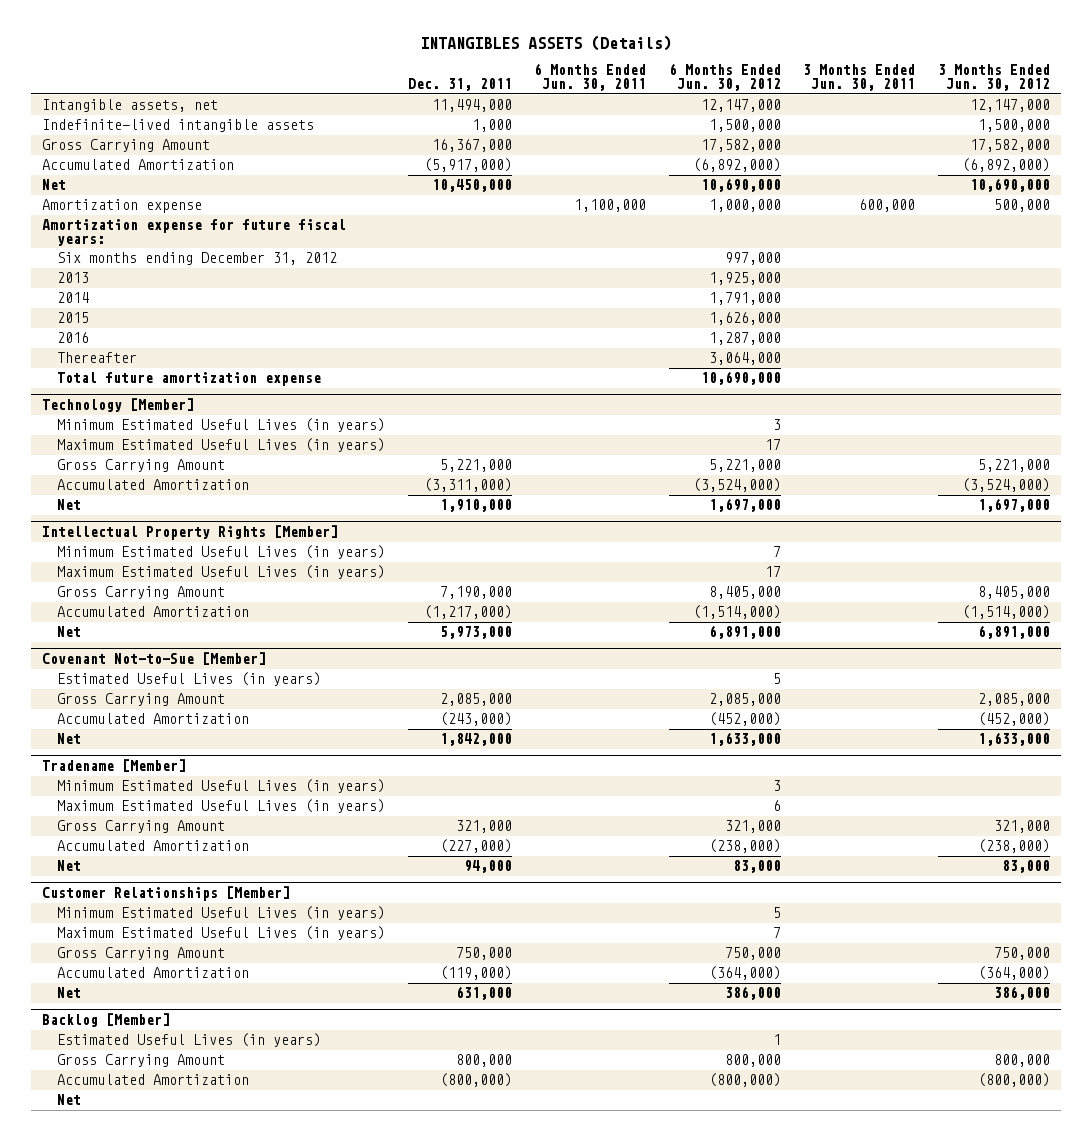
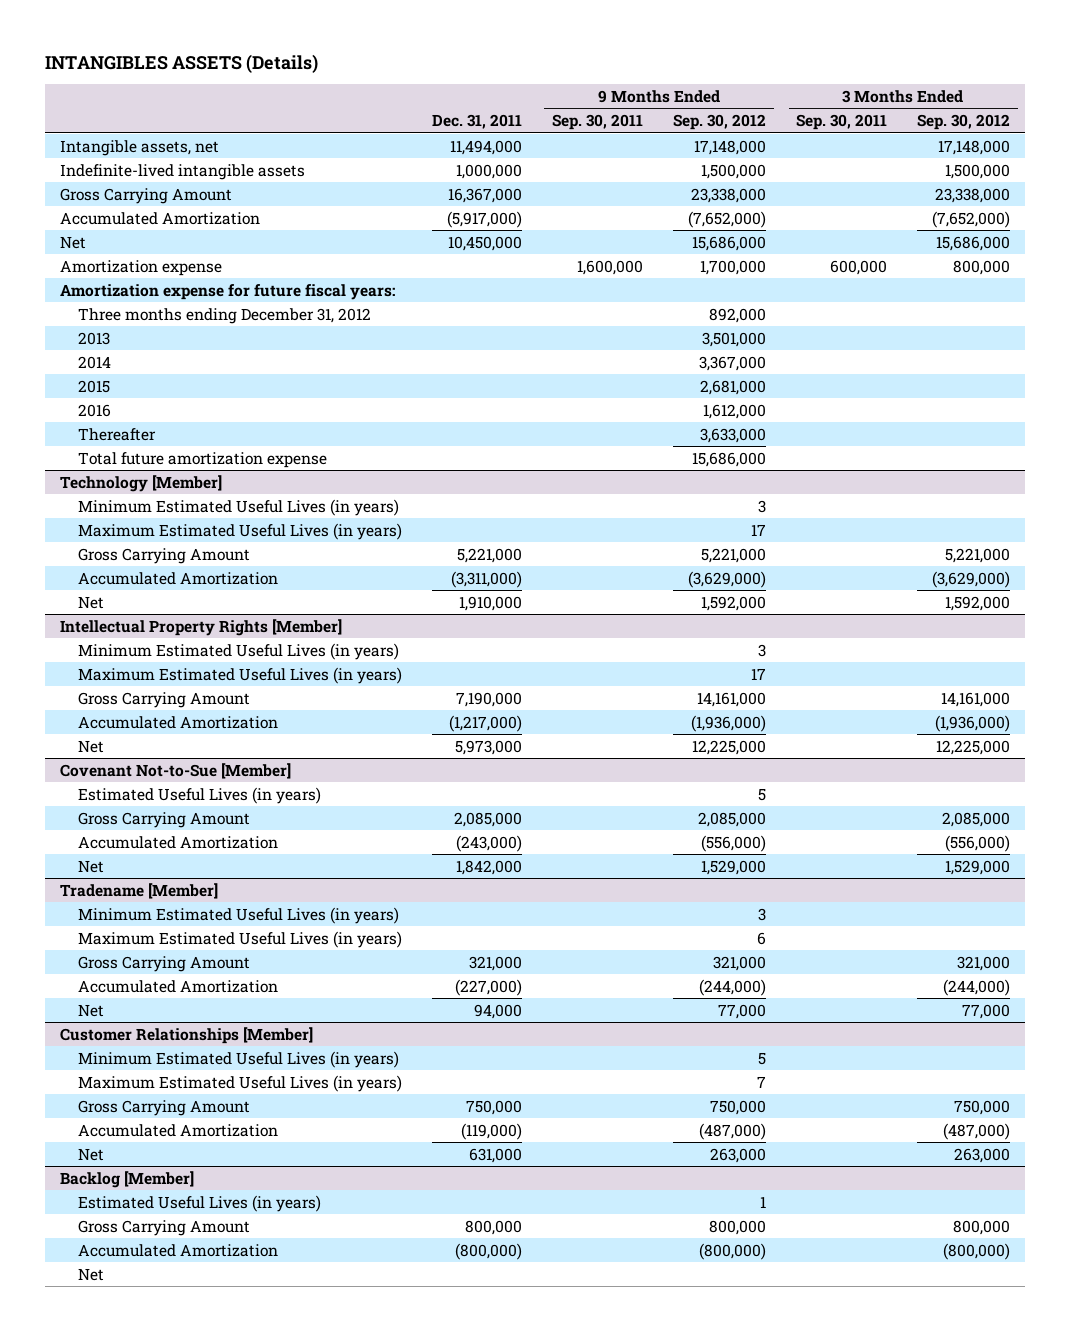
- | Dec. 31, 2011 | 6 Months Ended Jun. 30, 2011 | 6 Months Ended Jun. 30, 2012 | 3 Months Ended Jun. 30, 2011 | 3 Months Ended Jun. 30, 2012
+ | Dec. 31, 2011 | 9 Months Ended Sep. 30, 2011 | 9 Months Ended Sep. 30, 2012 | 3 Months Ended Sep. 30, 2011 | 3 Months Ended Sep. 30, 2012
- Indefinite-lived intangible assets | 1,000 | | 1,500,000 | | 1,500,000
+ Indefinite-lived intangible assets | 1,000,000 | | 1,500,000 | | 1,500,000
- Six months ending December 31, 2012 | | | 997,000 | |
+ Three months ending December 31, 2012 | | | 892,000 | |

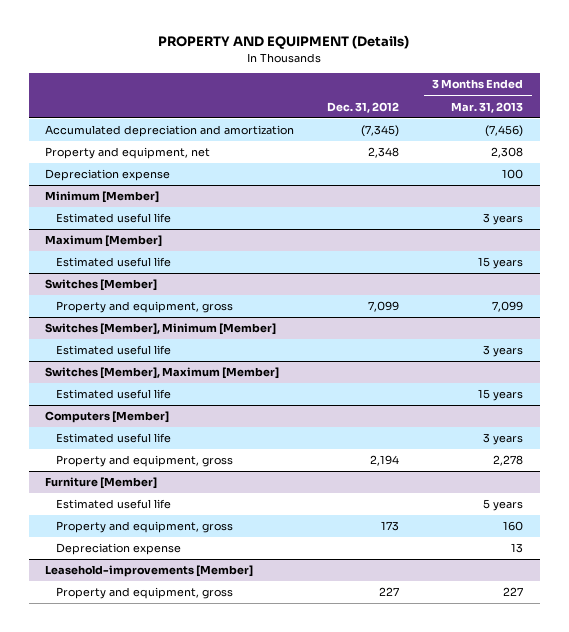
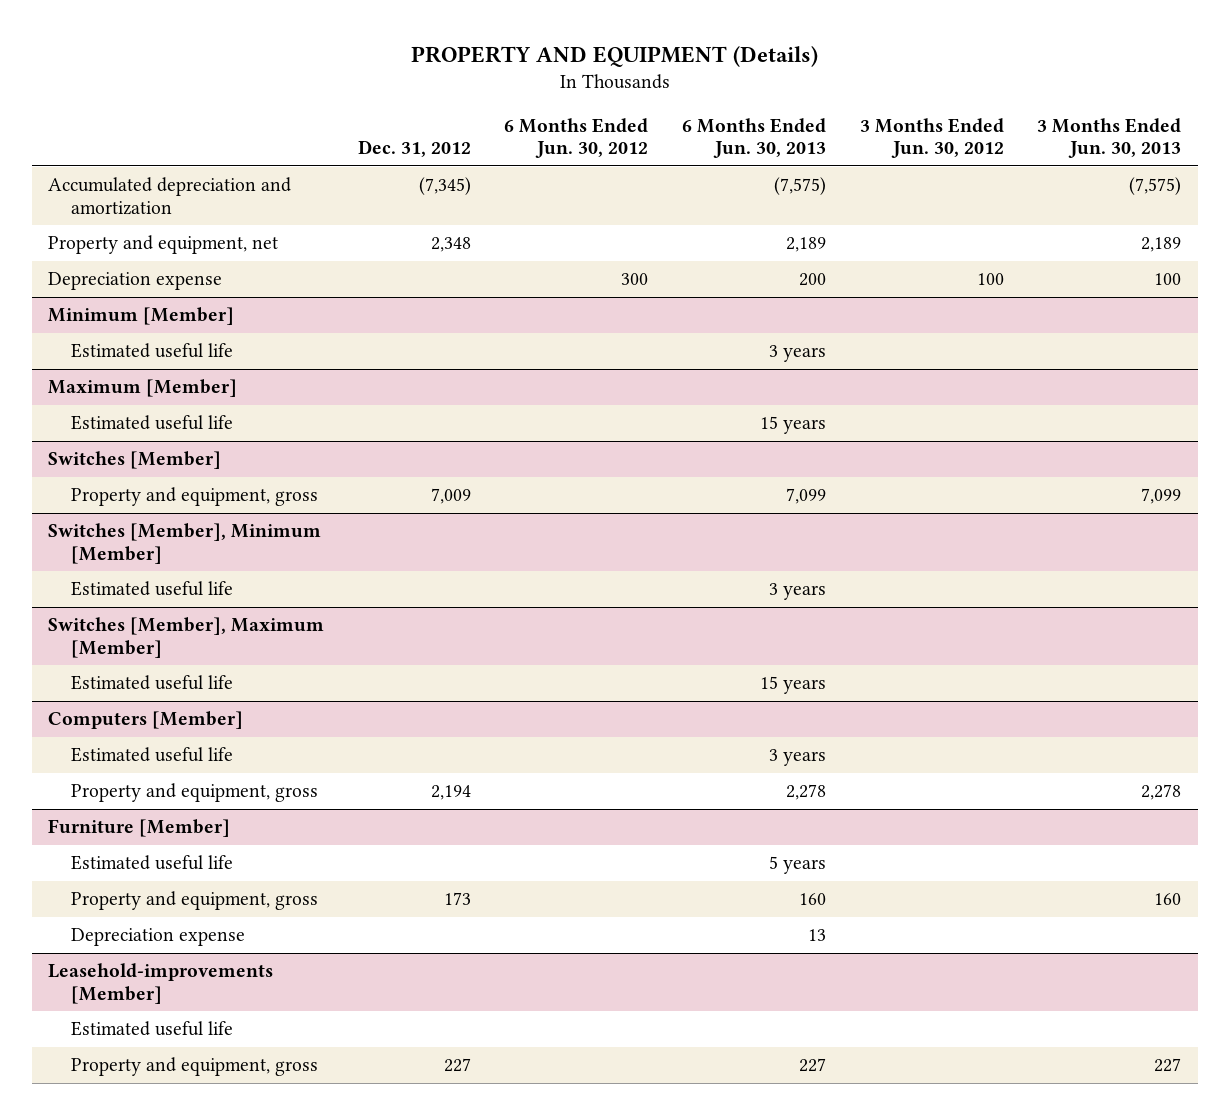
- | Dec. 31, 2012 | 3 Months Ended Mar. 31, 2013
+ | Dec. 31, 2012 | 6 Months Ended Jun. 30, 2012 | 6 Months Ended Jun. 30, 2013 | 3 Months Ended Jun. 30, 2012 | 3 Months Ended Jun. 30, 2013
@ Switches [Member]
- Property and equipment, gross | 7,099 | 7,099
+ Property and equipment, gross | 7,009 | | 7,099 | | 7,099
@ Leasehold-improvements [Member]
+ Estimated useful life

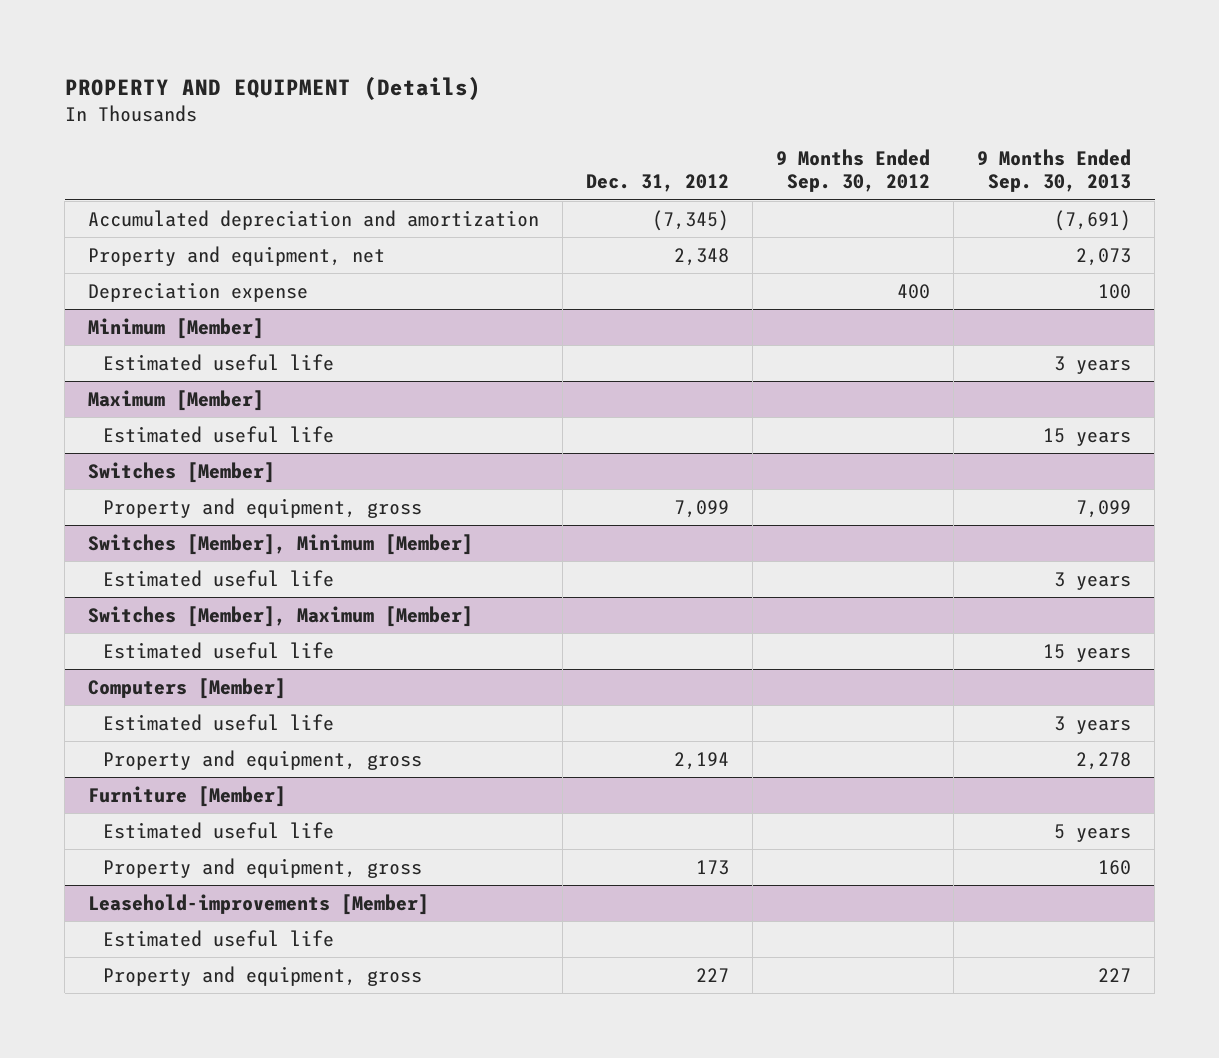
- | Dec. 31, 2012 | 6 Months Ended Jun. 30, 2012 | 6 Months Ended Jun. 30, 2013 | 3 Months Ended Jun. 30, 2012 | 3 Months Ended Jun. 30, 2013
+ | Dec. 31, 2012 | 9 Months Ended Sep. 30, 2012 | 9 Months Ended Sep. 30, 2013
@ Switches [Member]
- Property and equipment, gross | 7,009 | | 7,099 | | 7,099
+ Property and equipment, gross | 7,099 | | 7,099
@ Furniture [Member]
- Depreciation expense | | | 13 | |

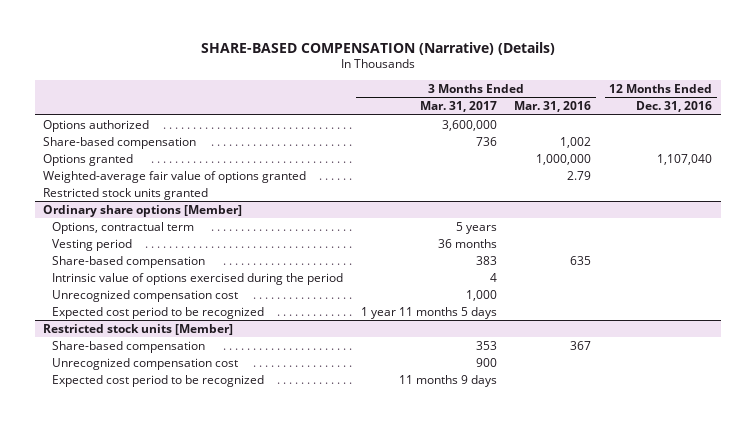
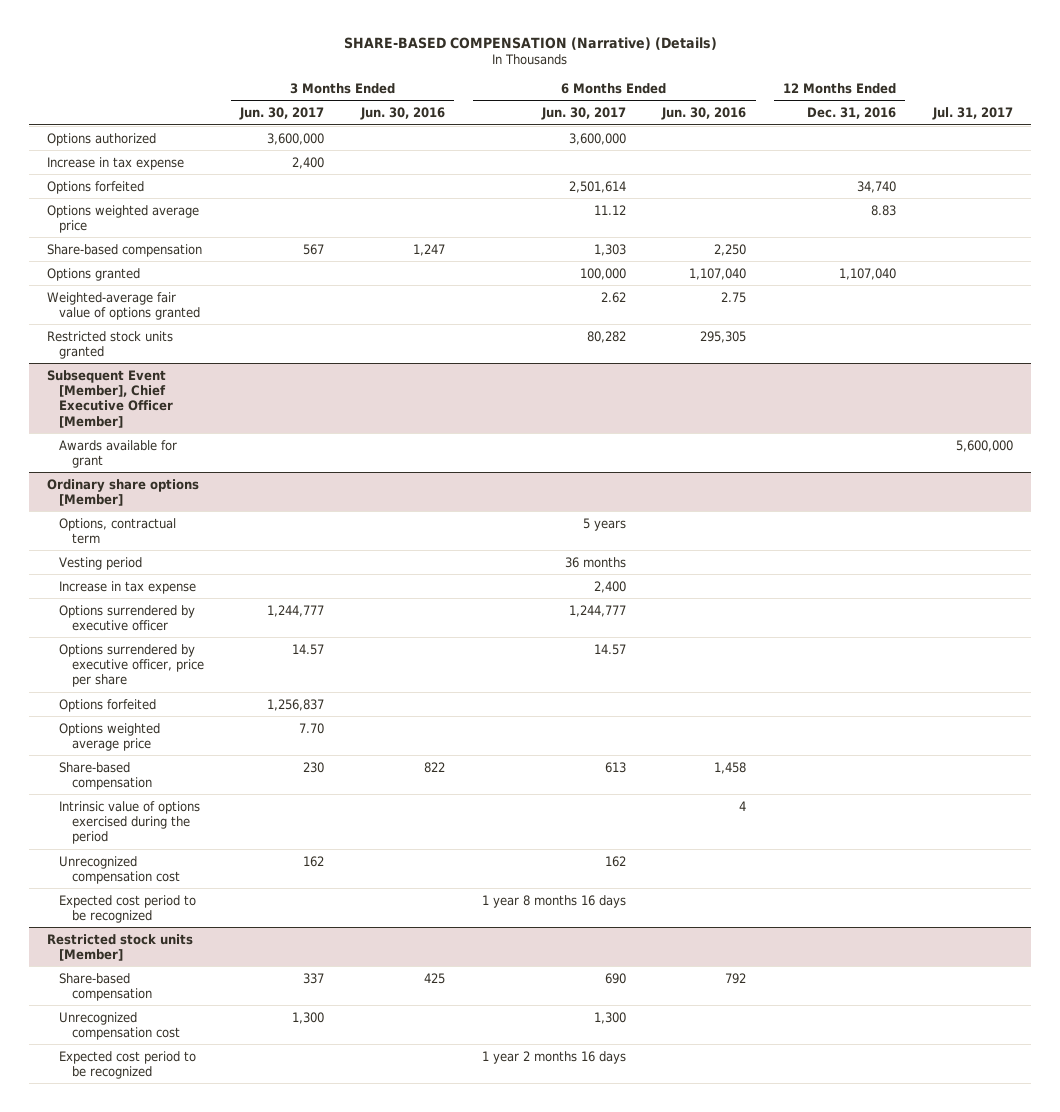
- | 3 Months Ended Mar. 31, 2017 | 3 Months Ended Mar. 31, 2016 | 12 Months Ended Dec. 31, 2016
+ | 3 Months Ended Jun. 30, 2017 | 3 Months Ended Jun. 30, 2016 | 6 Months Ended Jun. 30, 2017 | 6 Months Ended Jun. 30, 2016 | 12 Months Ended Dec. 31, 2016 | Jul. 31, 2017
+ Increase in tax expense | 2,400 | | | | |
+ Options forfeited | | | 2,501,614 | | 34,740 |
+ Options weighted average price | | | 11.12 | | 8.83 |
+ Subsequent Event [Member], Chief Executive Officer [Member]
+ Awards available for grant | | | | | | 5,600,000
@ Ordinary share options [Member]
+ Increase in tax expense | | | 2,400 | | |
+ Options surrendered by executive officer | 1,244,777 | | 1,244,777 | | |
+ Options surrendered by executive officer, price per share | 14.57 | | 14.57 | | |
+ Options forfeited | 1,256,837 | | | | |
+ Options weighted average price | 7.70 | | | | |

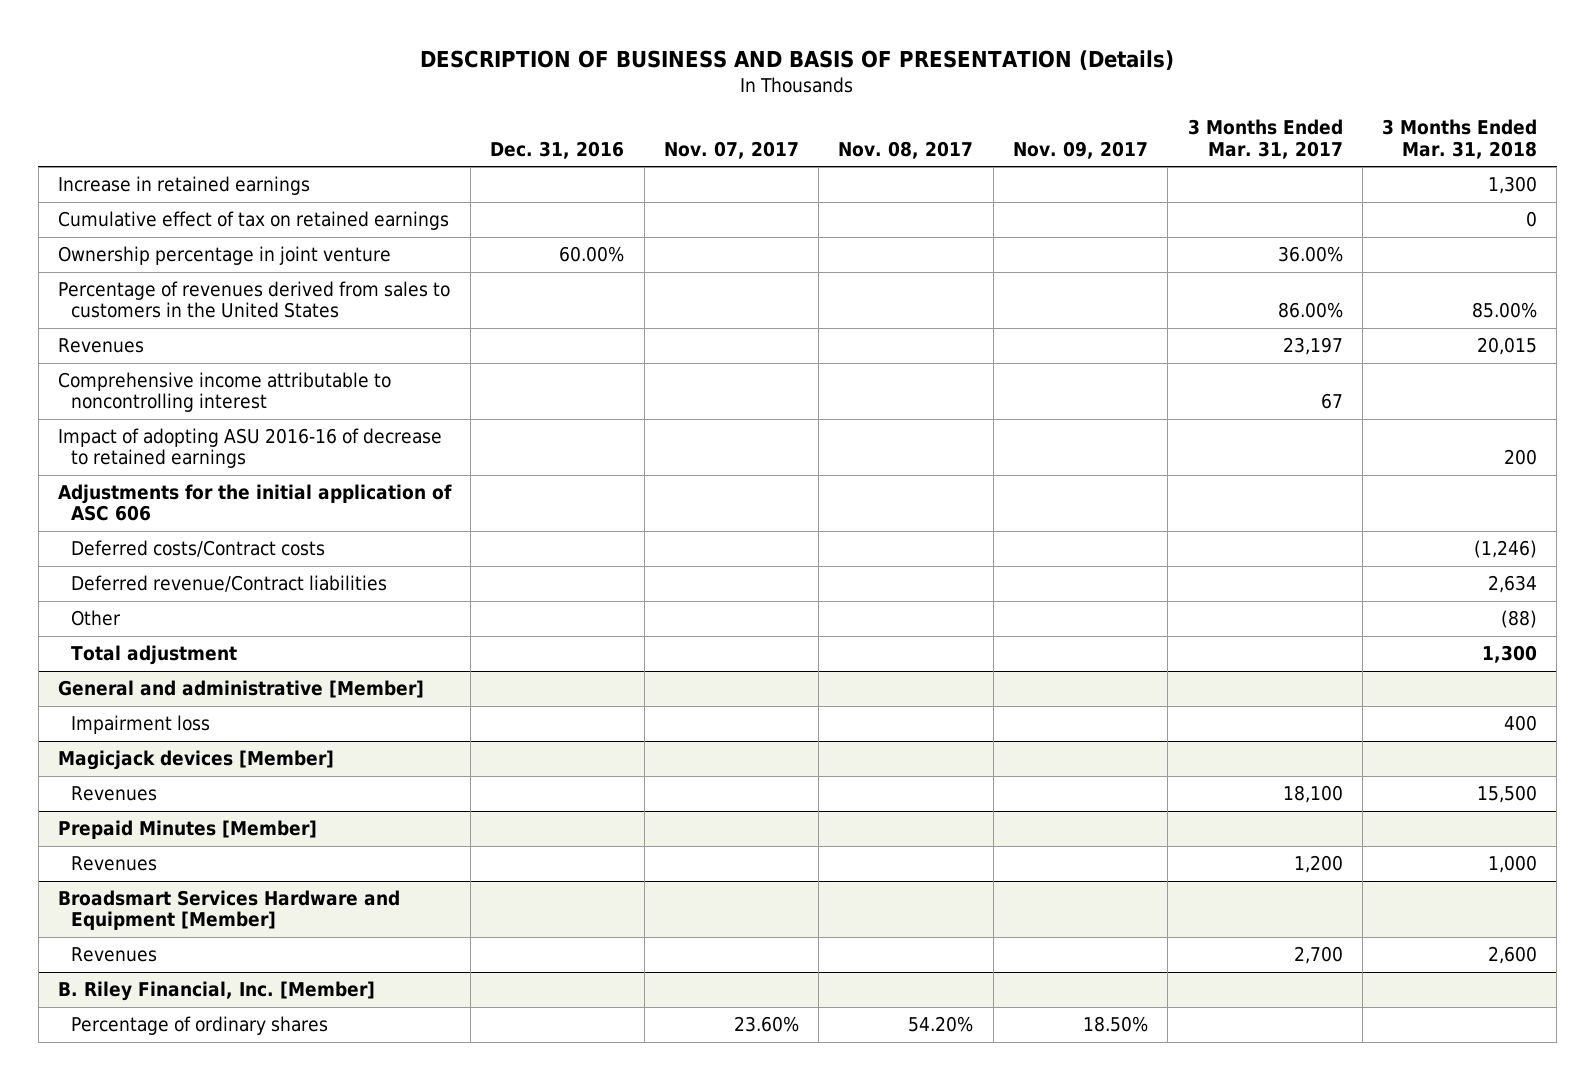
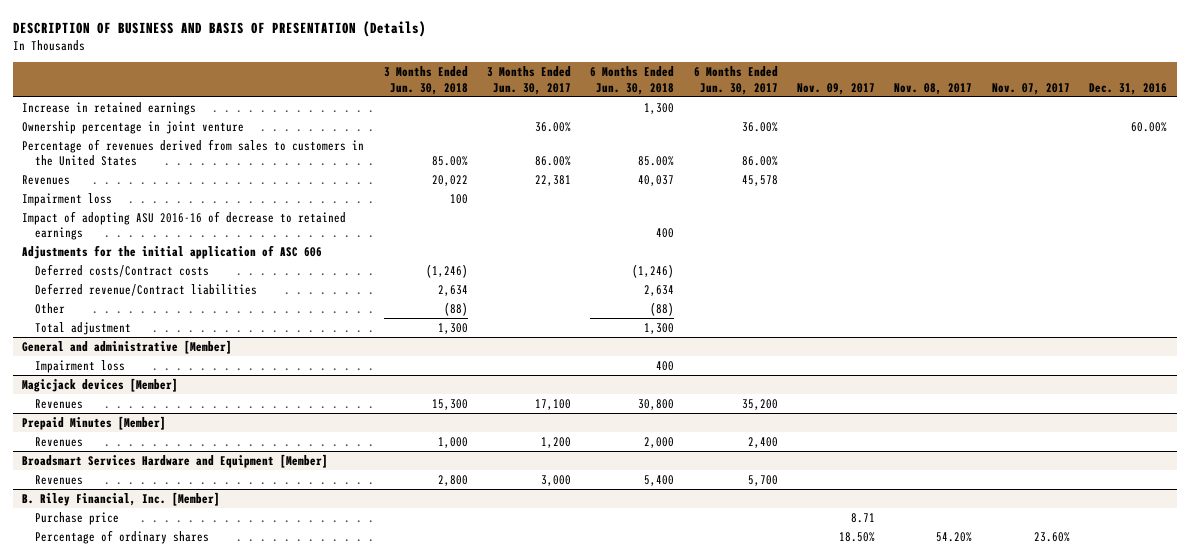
- | Dec. 31, 2016 | Nov. 07, 2017 | Nov. 08, 2017 | Nov. 09, 2017 | 3 Months Ended Mar. 31, 2017 | 3 Months Ended Mar. 31, 2018
+ | 3 Months Ended Jun. 30, 2018 | 3 Months Ended Jun. 30, 2017 | 6 Months Ended Jun. 30, 2018 | 6 Months Ended Jun. 30, 2017 | Nov. 09, 2017 | Nov. 08, 2017 | Nov. 07, 2017 | Dec. 31, 2016
- Cumulative effect of tax on retained earnings | | | | | | 0
- Comprehensive income attributable to noncontrolling interest | | | | | 67 |
+ Impairment loss | 100 | | | | | | |
@ B. Riley Financial, Inc. [Member]
+ Purchase price | | | | | 8.71 | | |

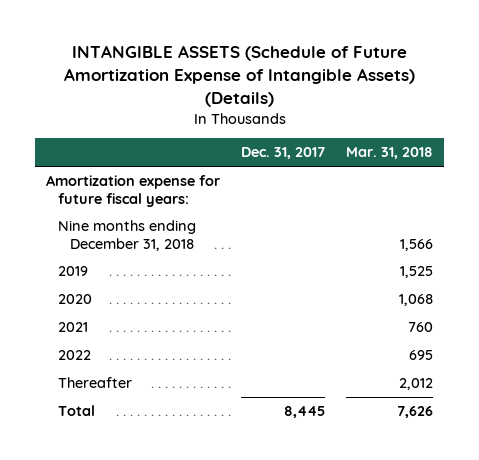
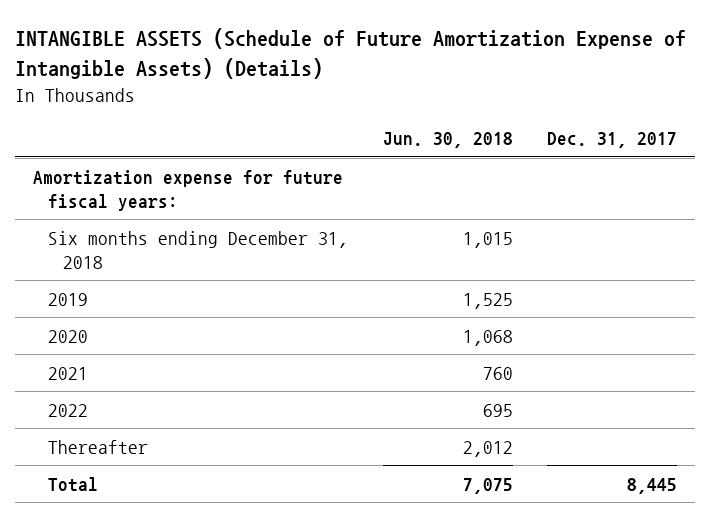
- | Dec. 31, 2017 | Mar. 31, 2018
+ | Jun. 30, 2018 | Dec. 31, 2017
- Nine months ending December 31, 2018 | | 1,566
+ Six months ending December 31, 2018 | 1,015 |

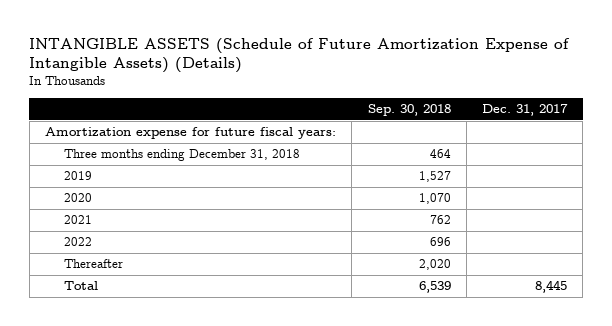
- | Jun. 30, 2018 | Dec. 31, 2017
+ | Sep. 30, 2018 | Dec. 31, 2017
- Six months ending December 31, 2018 | 1,015 |
+ Three months ending December 31, 2018 | 464 |

